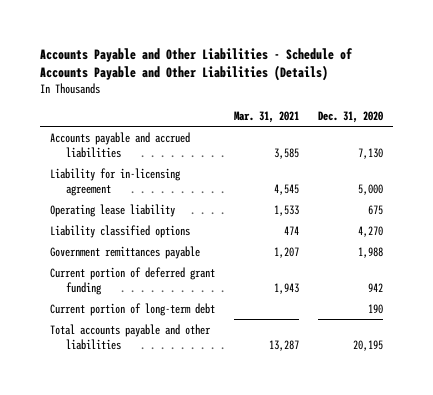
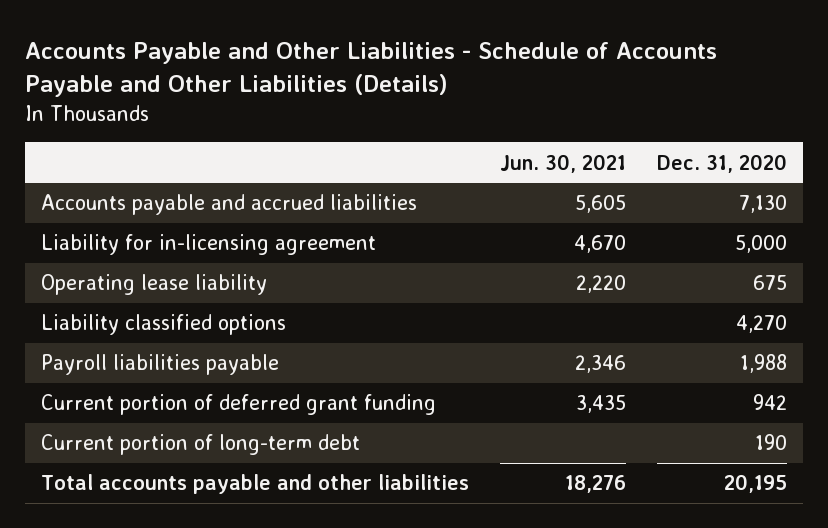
- | Mar. 31, 2021 | Dec. 31, 2020
+ | Jun. 30, 2021 | Dec. 31, 2020
- Government remittances payable | 1,207 | 1,988
+ Payroll liabilities payable | 2,346 | 1,988

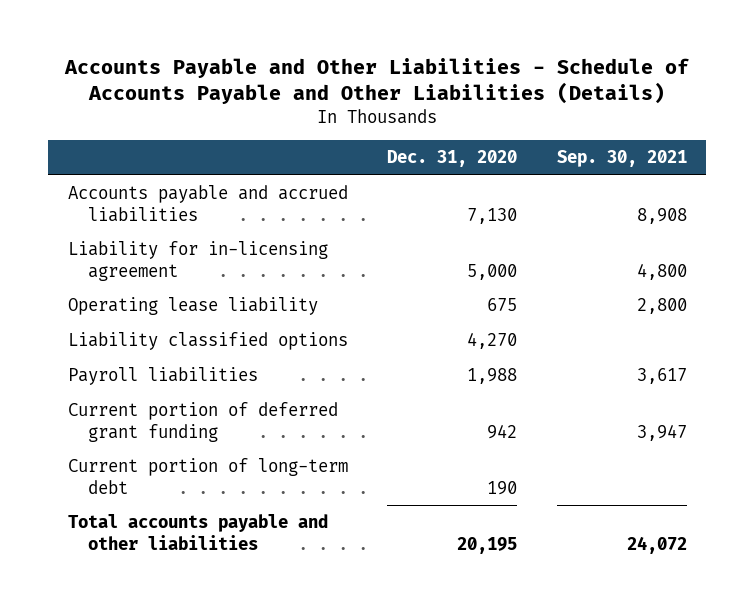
- | Jun. 30, 2021 | Dec. 31, 2020
+ | Dec. 31, 2020 | Sep. 30, 2021
- Payroll liabilities payable | 2,346 | 1,988
+ Payroll liabilities | 1,988 | 3,617

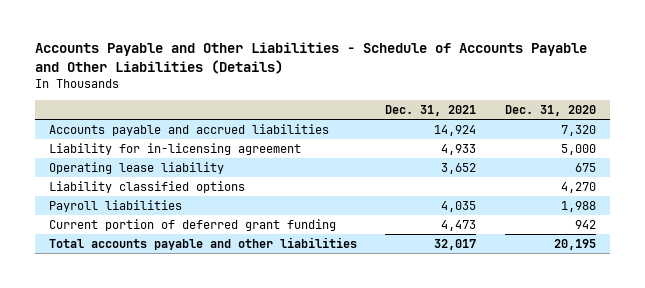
- | Dec. 31, 2020 | Sep. 30, 2021
+ | Dec. 31, 2021 | Dec. 31, 2020
- Accounts payable and accrued liabilities | 7,130 | 8,908
+ Accounts payable and accrued liabilities | 14,924 | 7,320
- Current portion of long-term debt | 190 |

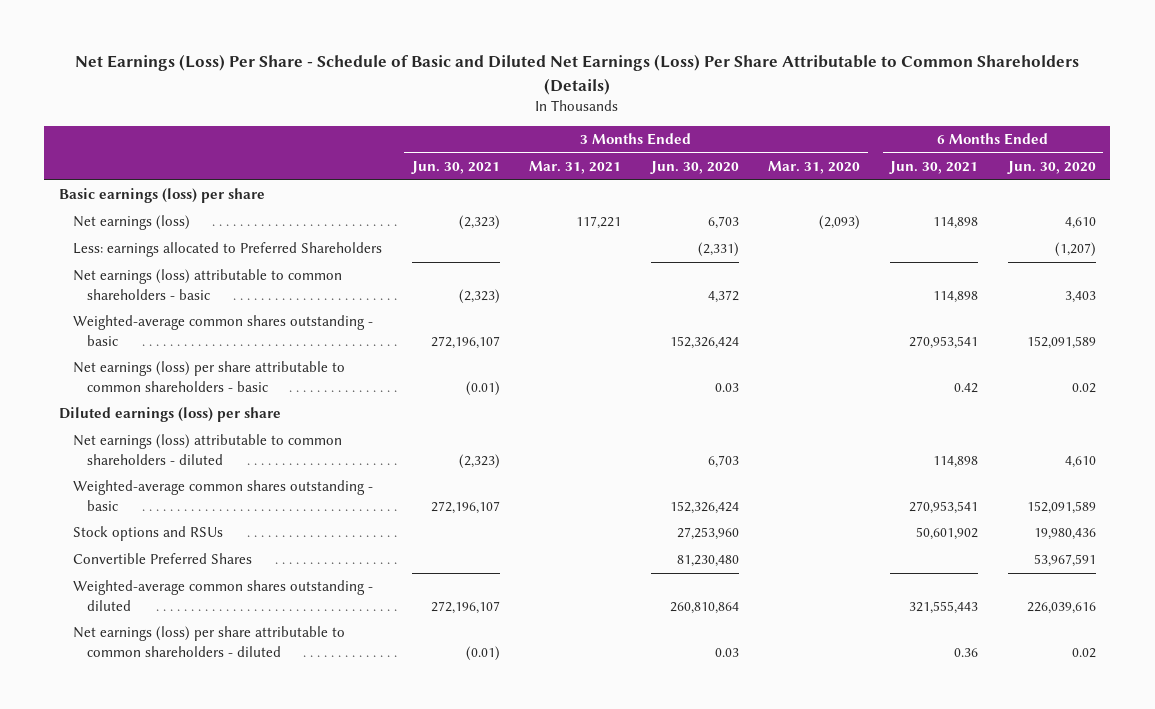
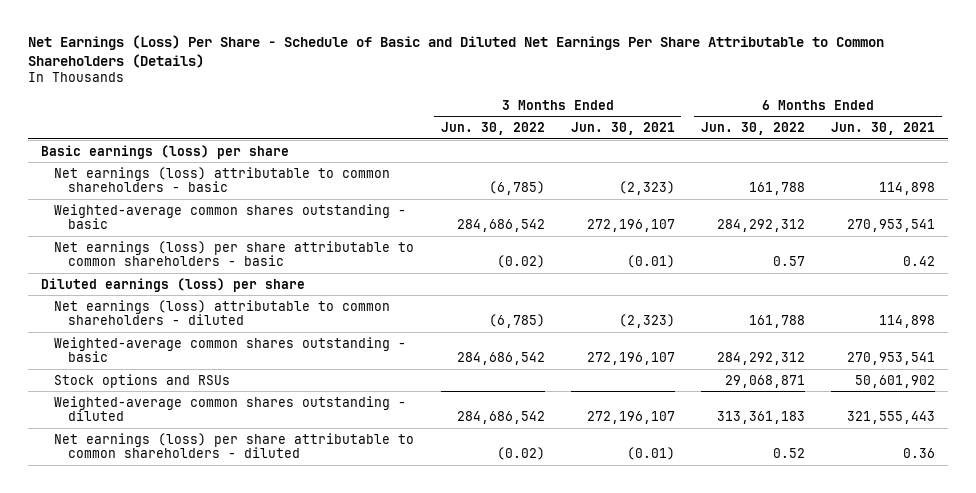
- Net Earnings (Loss) Per Share - Schedule of Basic and Diluted Net Earnings (Loss) Per Share Attributable to Common Shareholders (Details)
+ Net Earnings (Loss) Per Share - Schedule of Basic and Diluted Net Earnings Per Share Attributable to Common Shareholders (Details)
- | 3 Months Ended Jun. 30, 2021 | 3 Months Ended Mar. 31, 2021 | 3 Months Ended Jun. 30, 2020 | 3 Months Ended Mar. 31, 2020 | 6 Months Ended Jun. 30, 2021 | 6 Months Ended Jun. 30, 2020
+ | 3 Months Ended Jun. 30, 2022 | 3 Months Ended Jun. 30, 2021 | 6 Months Ended Jun. 30, 2022 | 6 Months Ended Jun. 30, 2021
- Net earnings (loss) | (2,323) | 117,221 | 6,703 | (2,093) | 114,898 | 4,610
- Less: earnings allocated to Preferred Shareholders | | | (2,331) | | | (1,207)
- Convertible Preferred Shares | | | 81,230,480 | | | 53,967,591

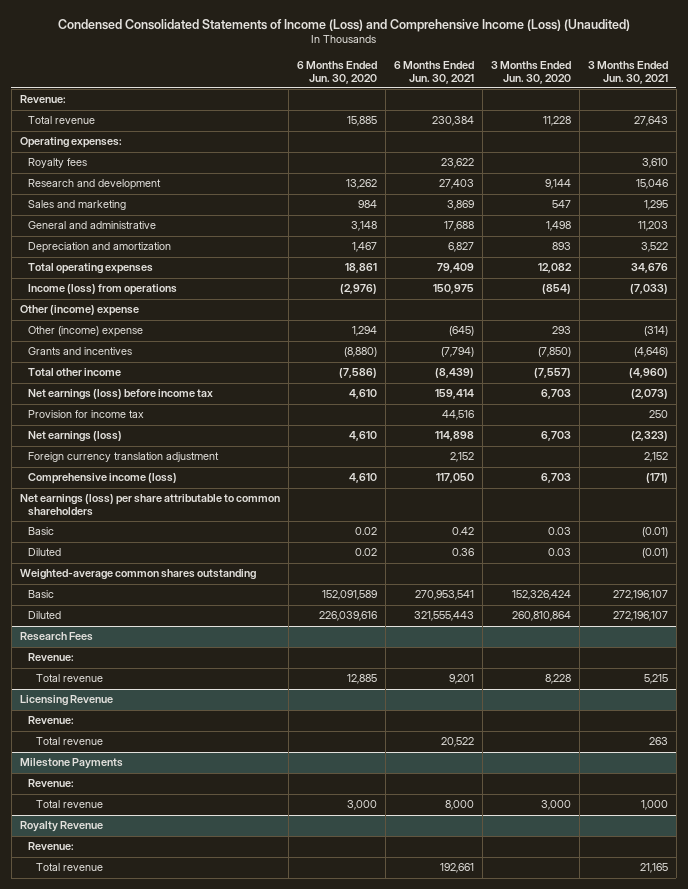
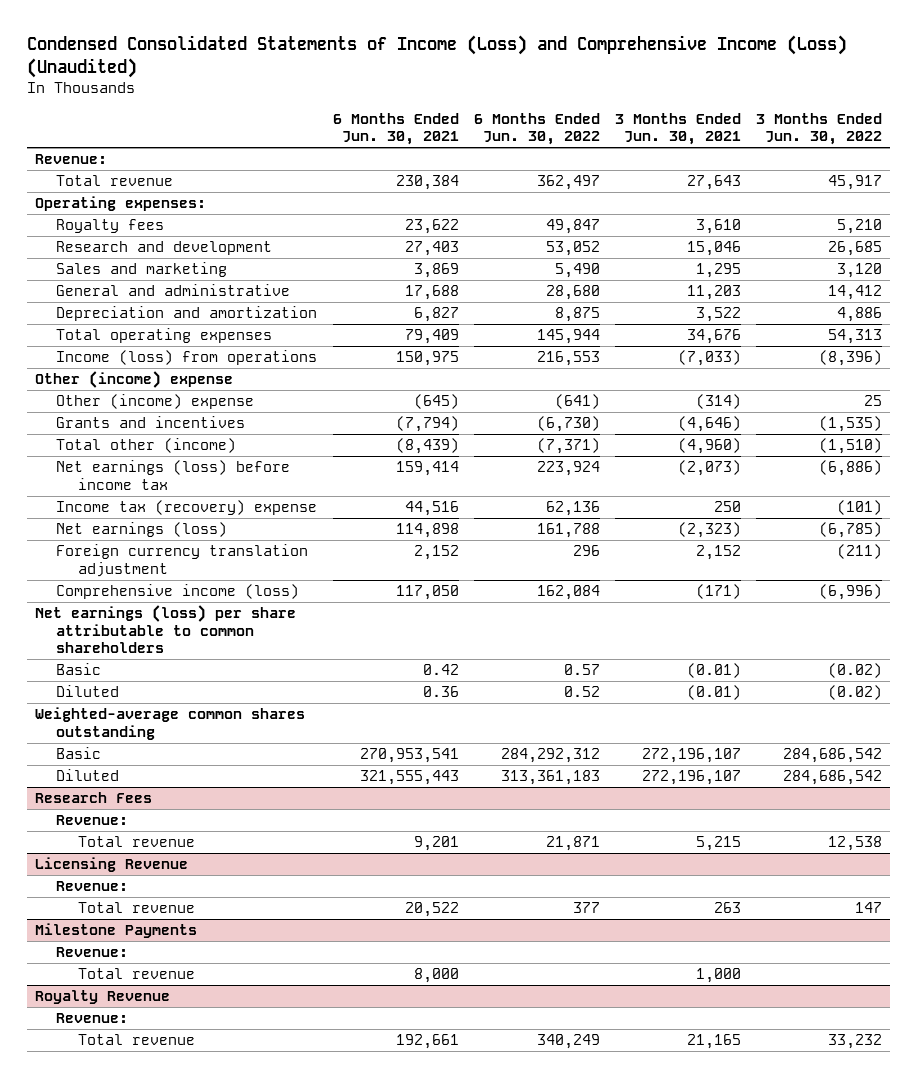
- | 6 Months Ended Jun. 30, 2020 | 6 Months Ended Jun. 30, 2021 | 3 Months Ended Jun. 30, 2020 | 3 Months Ended Jun. 30, 2021
+ | 6 Months Ended Jun. 30, 2021 | 6 Months Ended Jun. 30, 2022 | 3 Months Ended Jun. 30, 2021 | 3 Months Ended Jun. 30, 2022
- Total other income | (7,586) | (8,439) | (7,557) | (4,960)
+ Total other (income) | (8,439) | (7,371) | (4,960) | (1,510)
- Provision for income tax | | 44,516 | | 250
+ Income tax (recovery) expense | 44,516 | 62,136 | 250 | (101)

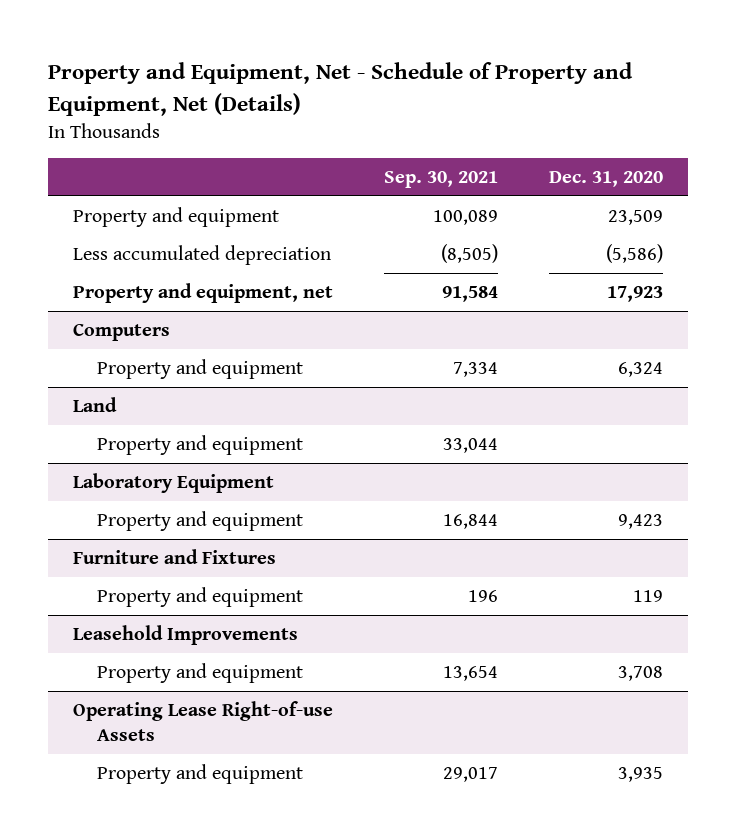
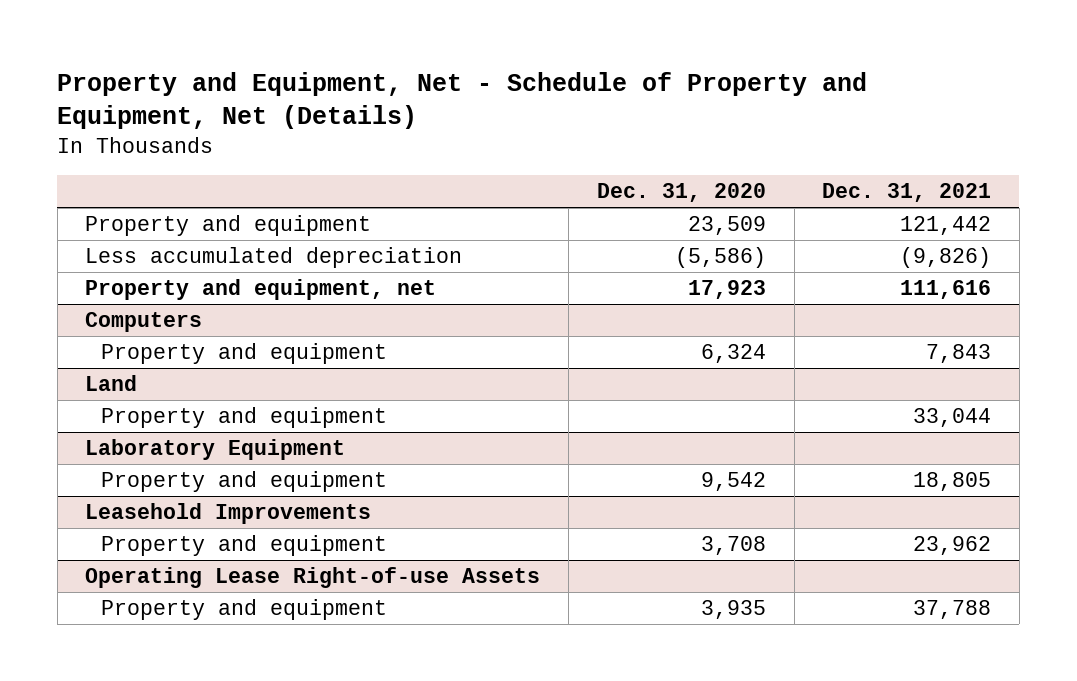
- | Sep. 30, 2021 | Dec. 31, 2020
+ | Dec. 31, 2020 | Dec. 31, 2021
@ Laboratory Equipment
- Property and equipment | 16,844 | 9,423
- Furniture and Fixtures
- Property and equipment | 196 | 119
@ Laboratory Equipment
+ Property and equipment | 9,542 | 18,805

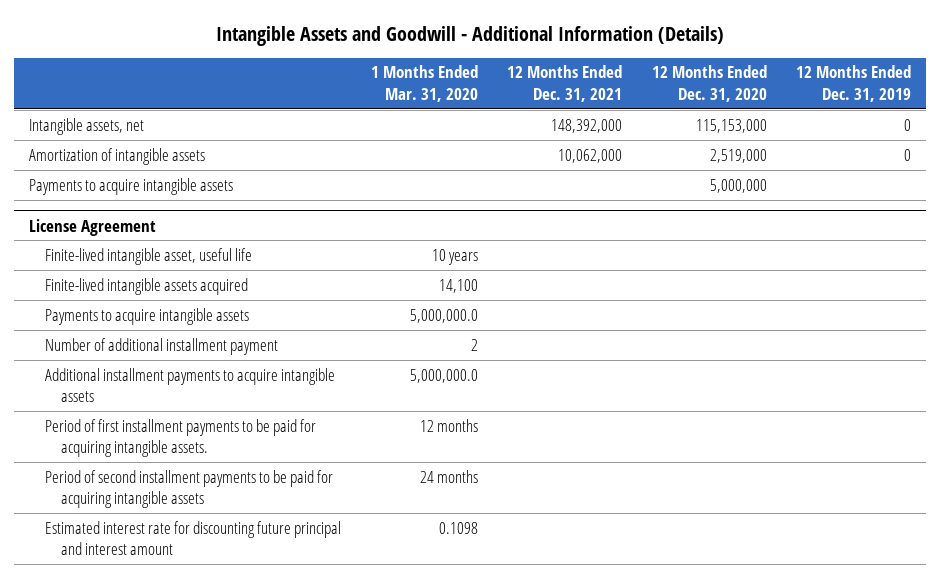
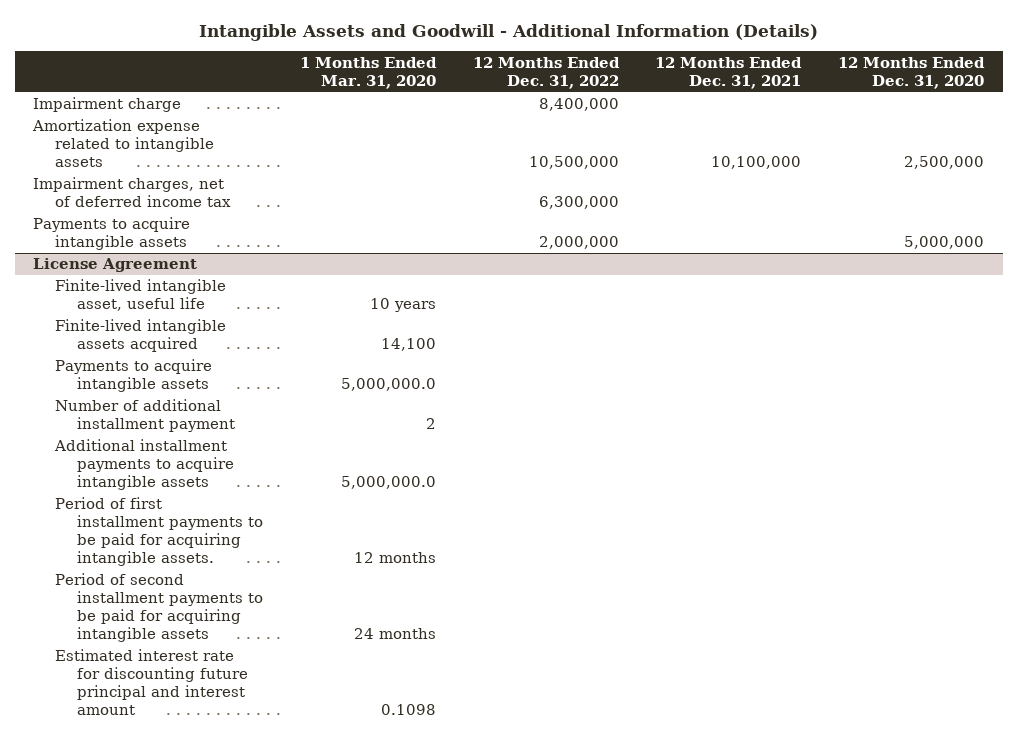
- | 1 Months Ended Mar. 31, 2020 | 12 Months Ended Dec. 31, 2021 | 12 Months Ended Dec. 31, 2020 | 12 Months Ended Dec. 31, 2019
+ | 1 Months Ended Mar. 31, 2020 | 12 Months Ended Dec. 31, 2022 | 12 Months Ended Dec. 31, 2021 | 12 Months Ended Dec. 31, 2020
- Intangible assets, net | | 148,392,000 | 115,153,000 | 0
- Amortization of intangible assets | | 10,062,000 | 2,519,000 | 0
+ Impairment charge | | 8,400,000 | |
+ Amortization expense related to intangible assets | | 10,500,000 | 10,100,000 | 2,500,000
+ Impairment charges, net of deferred income tax | | 6,300,000 | |

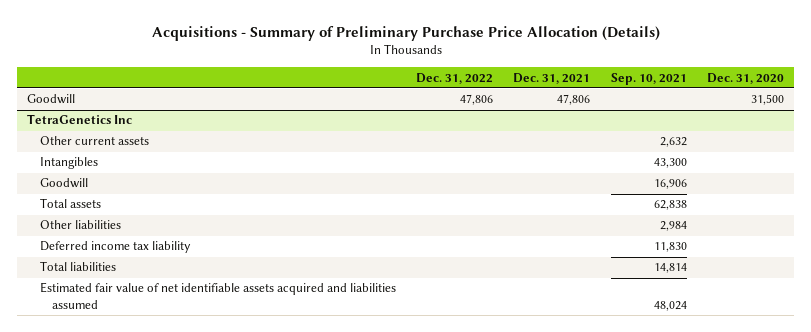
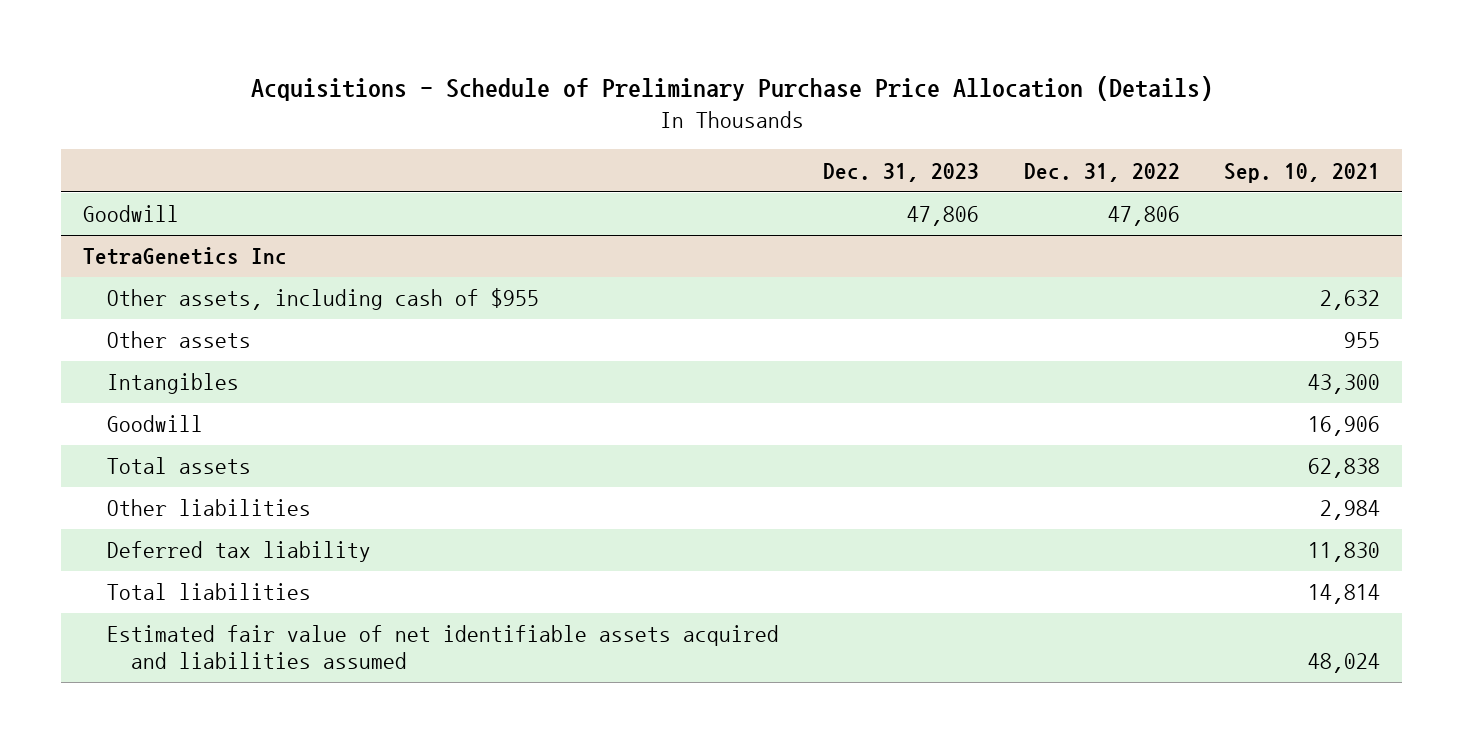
- Acquisitions - Summary of Preliminary Purchase Price Allocation (Details)
+ Acquisitions - Schedule of Preliminary Purchase Price Allocation (Details)
- | Dec. 31, 2022 | Dec. 31, 2021 | Sep. 10, 2021 | Dec. 31, 2020
+ | Dec. 31, 2023 | Dec. 31, 2022 | Sep. 10, 2021
@ TetraGenetics Inc
- Other current assets | | | 2,632 |
+ Other assets, including cash of $955 | | | 2,632
+ Other assets | | | 955
- Deferred income tax liability | | | 11,830 |
+ Deferred tax liability | | | 11,830

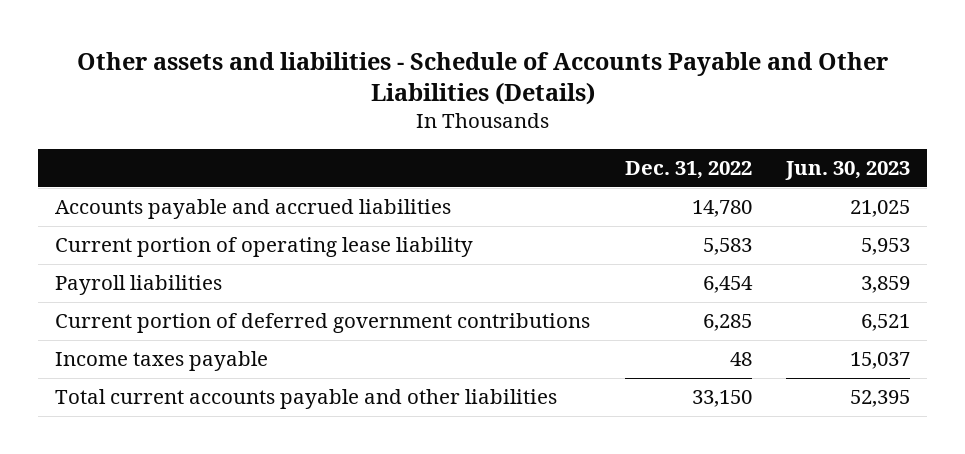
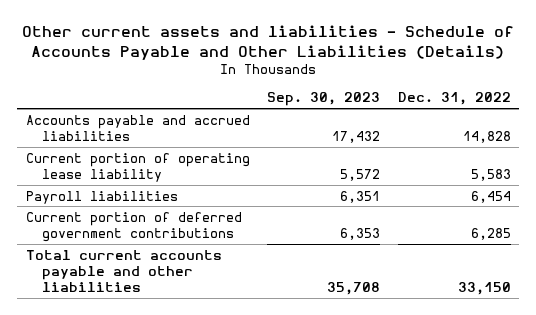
- Other assets and liabilities - Schedule of Accounts Payable and Other Liabilities (Details)
+ Other current assets and liabilities - Schedule of Accounts Payable and Other Liabilities (Details)
- | Dec. 31, 2022 | Jun. 30, 2023
+ | Sep. 30, 2023 | Dec. 31, 2022
- Accounts payable and accrued liabilities | 14,780 | 21,025
+ Accounts payable and accrued liabilities | 17,432 | 14,828
- Income taxes payable | 48 | 15,037

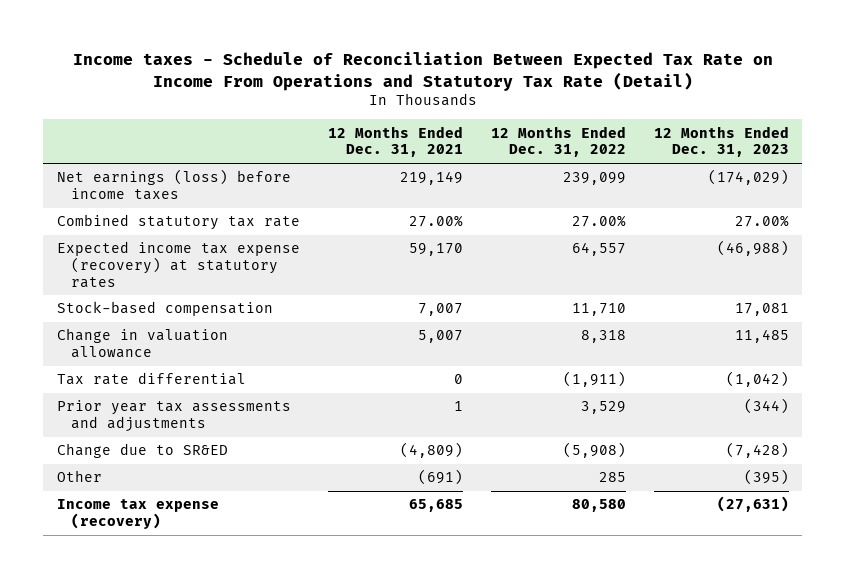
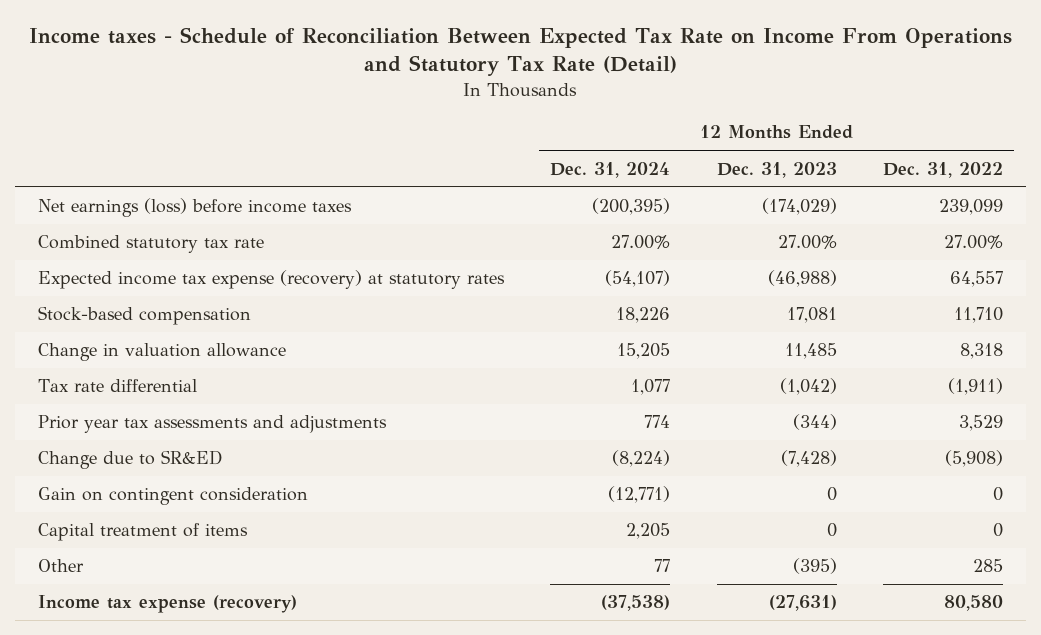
- | 12 Months Ended Dec. 31, 2021 | 12 Months Ended Dec. 31, 2022 | 12 Months Ended Dec. 31, 2023
+ | 12 Months Ended Dec. 31, 2024 | 12 Months Ended Dec. 31, 2023 | 12 Months Ended Dec. 31, 2022
+ Gain on contingent consideration | (12,771) | 0 | 0
+ Capital treatment of items | 2,205 | 0 | 0

